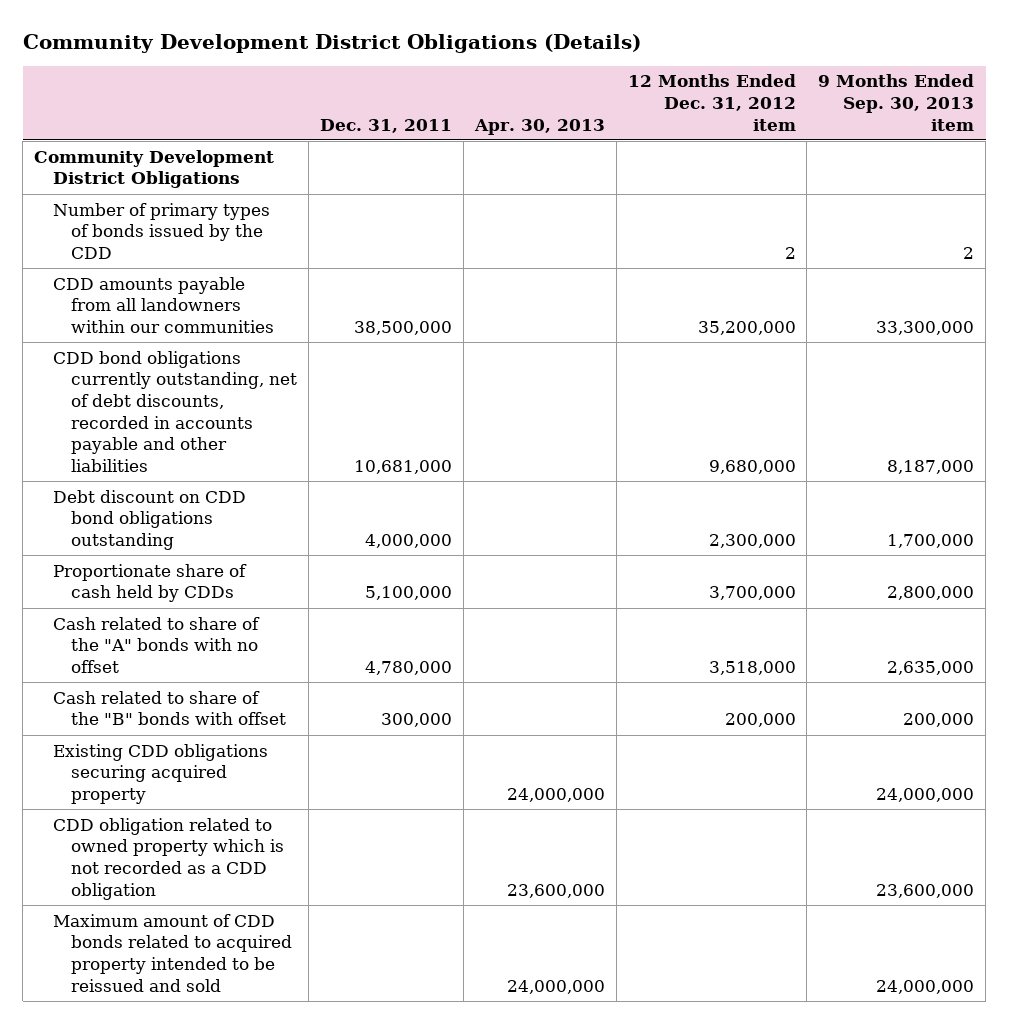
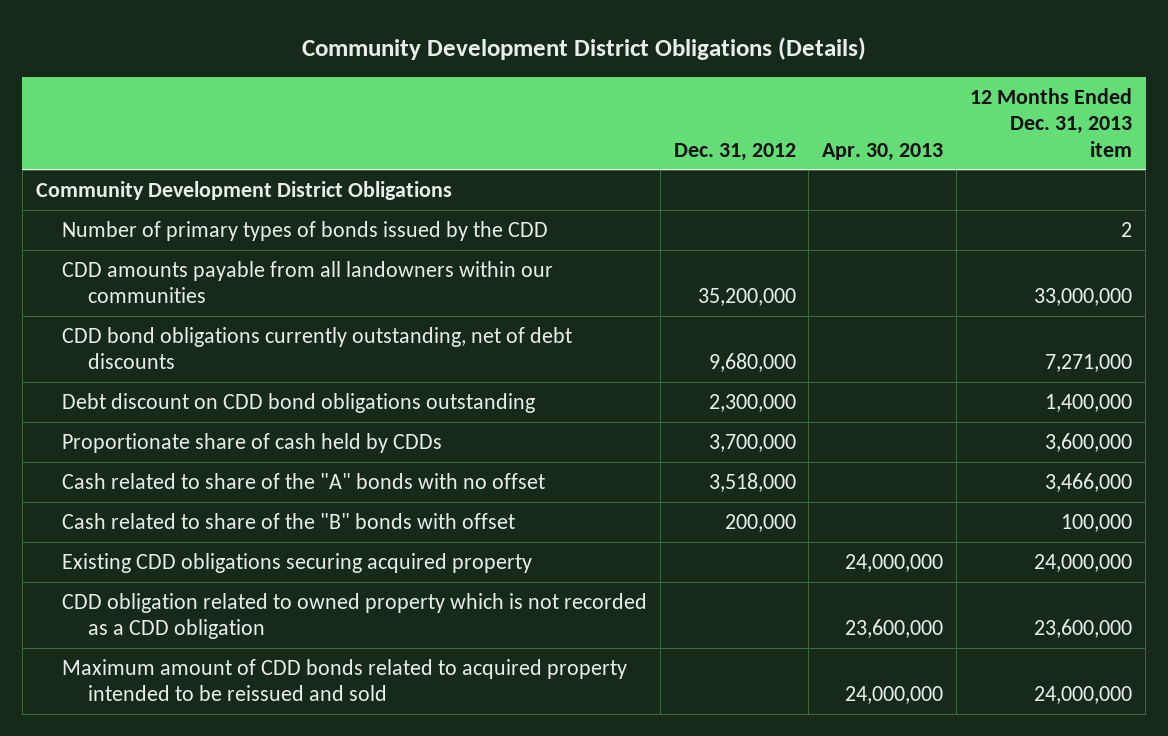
- | Dec. 31, 2011 | Apr. 30, 2013 | 12 Months Ended Dec. 31, 2012 item | 9 Months Ended Sep. 30, 2013 item
+ | Dec. 31, 2012 | Apr. 30, 2013 | 12 Months Ended Dec. 31, 2013 item
- CDD bond obligations currently outstanding, net of debt discounts, recorded in accounts payable and other liabilities | 10,681,000 | | 9,680,000 | 8,187,000
+ CDD bond obligations currently outstanding, net of debt discounts | 9,680,000 | | 7,271,000

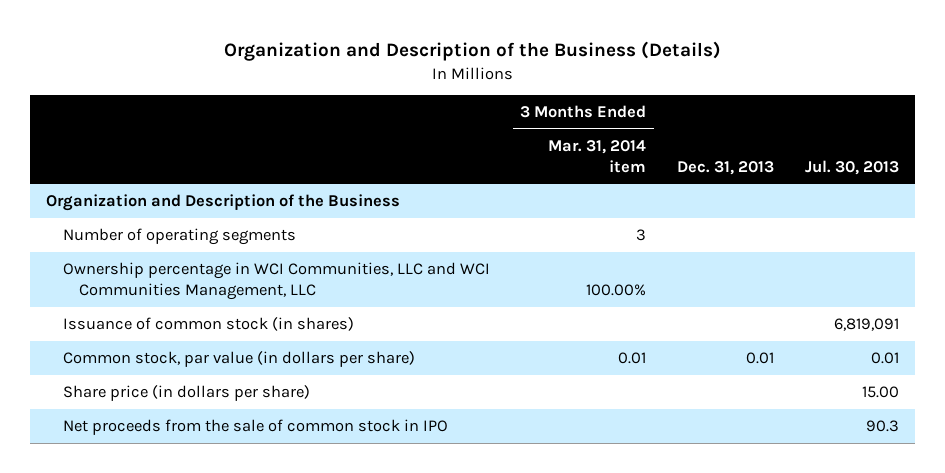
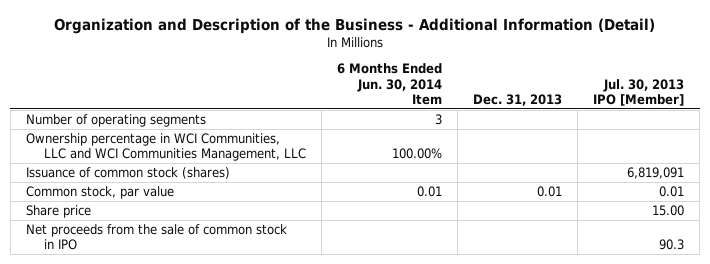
- Organization and Description of the Business (Details)
+ Organization and Description of the Business - Additional Information (Detail)
- | 3 Months Ended Mar. 31, 2014 item | Dec. 31, 2013 | Jul. 30, 2013
+ | 6 Months Ended Jun. 30, 2014 Item | Dec. 31, 2013 | Jul. 30, 2013 IPO [Member]
- Organization and Description of the Business
- Issuance of common stock (in shares) | | | 6,819,091
- Common stock, par value (in dollars per share) | 0.01 | 0.01 | 0.01
- Share price (in dollars per share) | | | 15.00
+ Issuance of common stock (shares) | | | 6,819,091
+ Common stock, par value | 0.01 | 0.01 | 0.01
+ Share price | | | 15.00

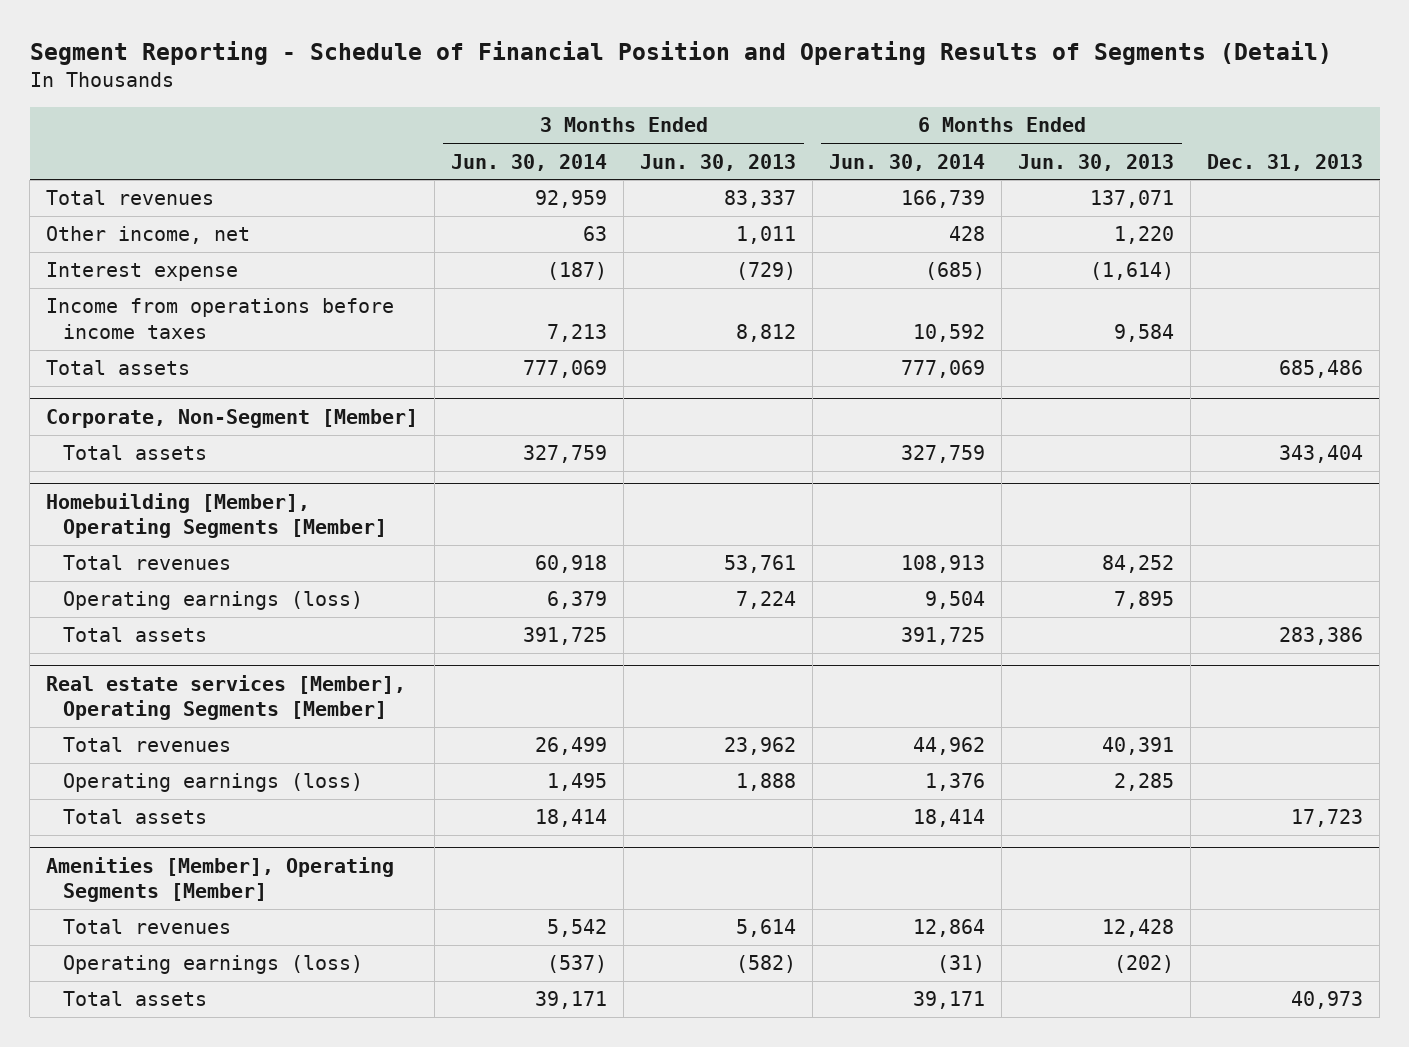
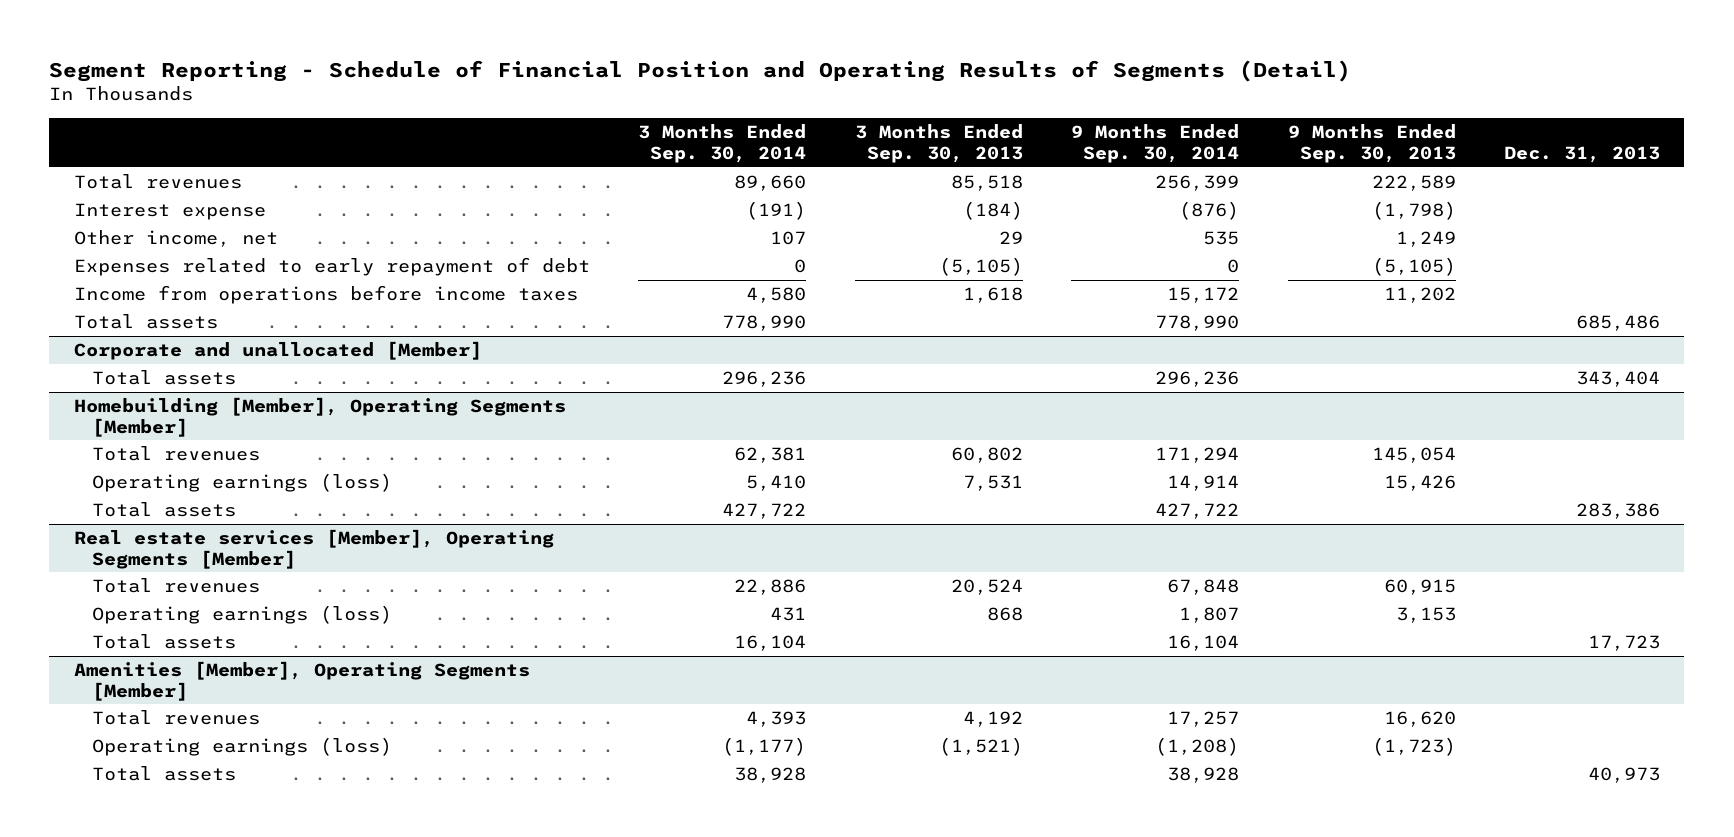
- | 3 Months Ended Jun. 30, 2014 | 3 Months Ended Jun. 30, 2013 | 6 Months Ended Jun. 30, 2014 | 6 Months Ended Jun. 30, 2013 | Dec. 31, 2013
+ | 3 Months Ended Sep. 30, 2014 | 3 Months Ended Sep. 30, 2013 | 9 Months Ended Sep. 30, 2014 | 9 Months Ended Sep. 30, 2013 | Dec. 31, 2013
moved down: Other income, net | 107 | 29 | 535 | 1,249 |
+ Expenses related to early repayment of debt | 0 | (5,105) | 0 | (5,105) |
- Corporate, Non-Segment [Member]
+ Corporate and unallocated [Member]

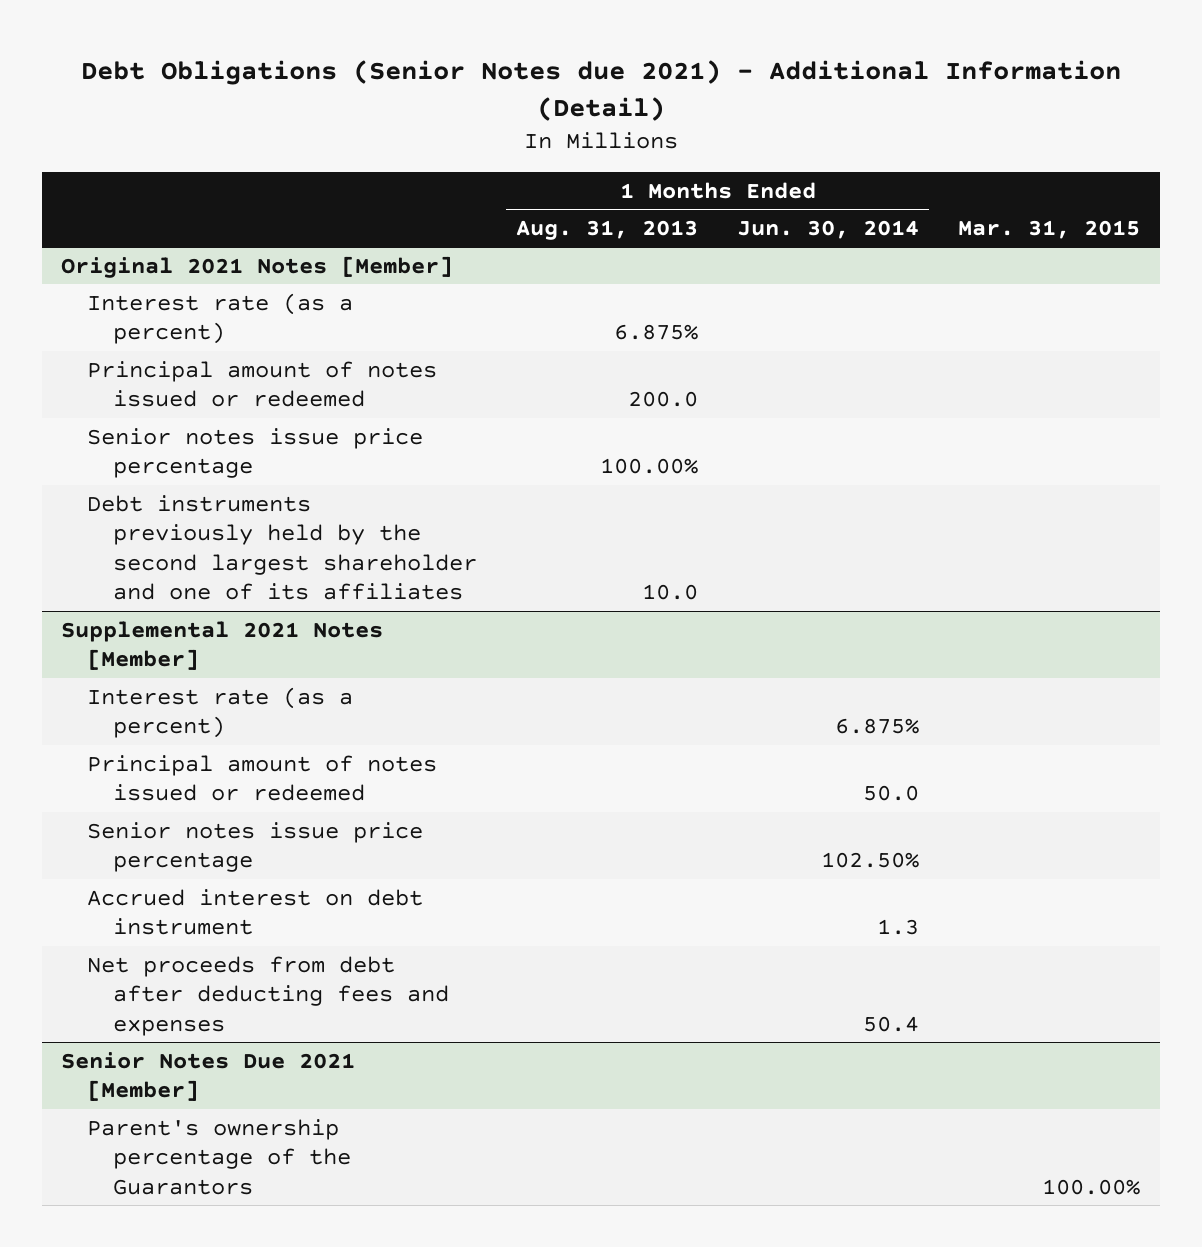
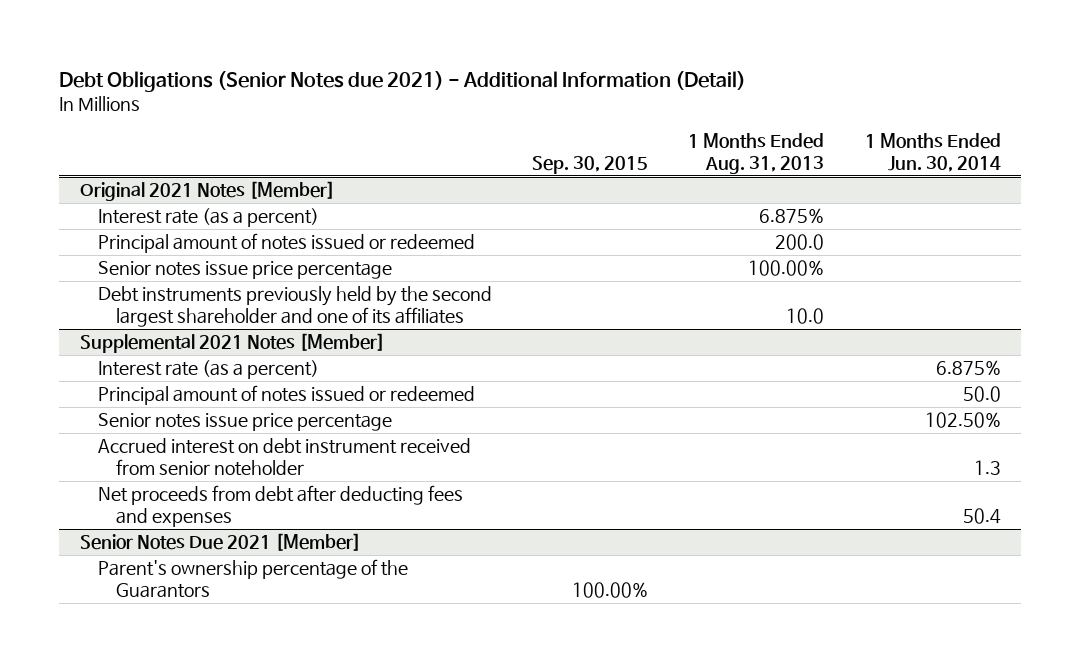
- | 1 Months Ended Aug. 31, 2013 | 1 Months Ended Jun. 30, 2014 | Mar. 31, 2015
+ | Sep. 30, 2015 | 1 Months Ended Aug. 31, 2013 | 1 Months Ended Jun. 30, 2014
@ Supplemental 2021 Notes [Member]
- Accrued interest on debt instrument | | 1.3 |
+ Accrued interest on debt instrument received from senior noteholder | | | 1.3

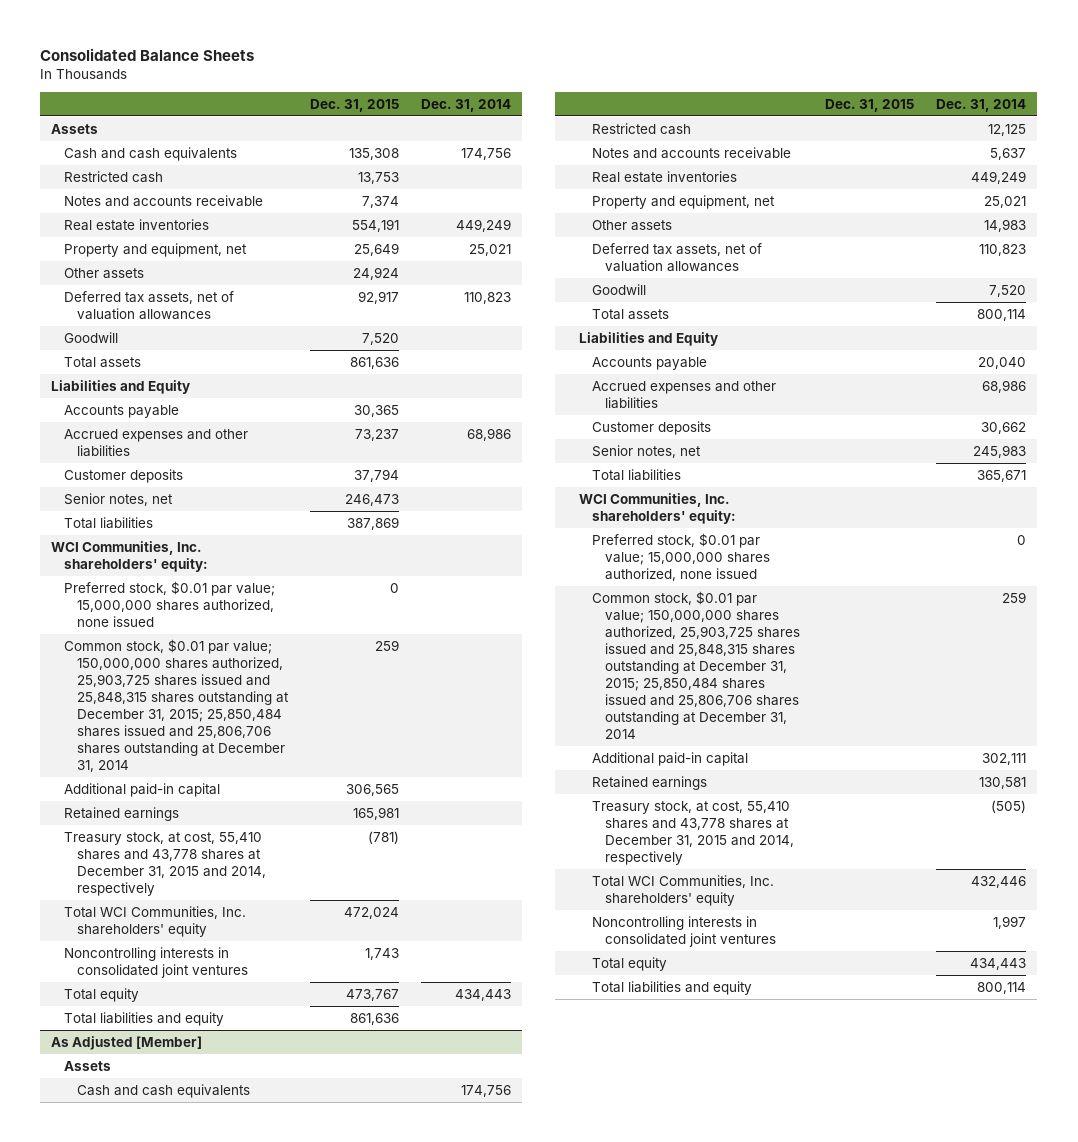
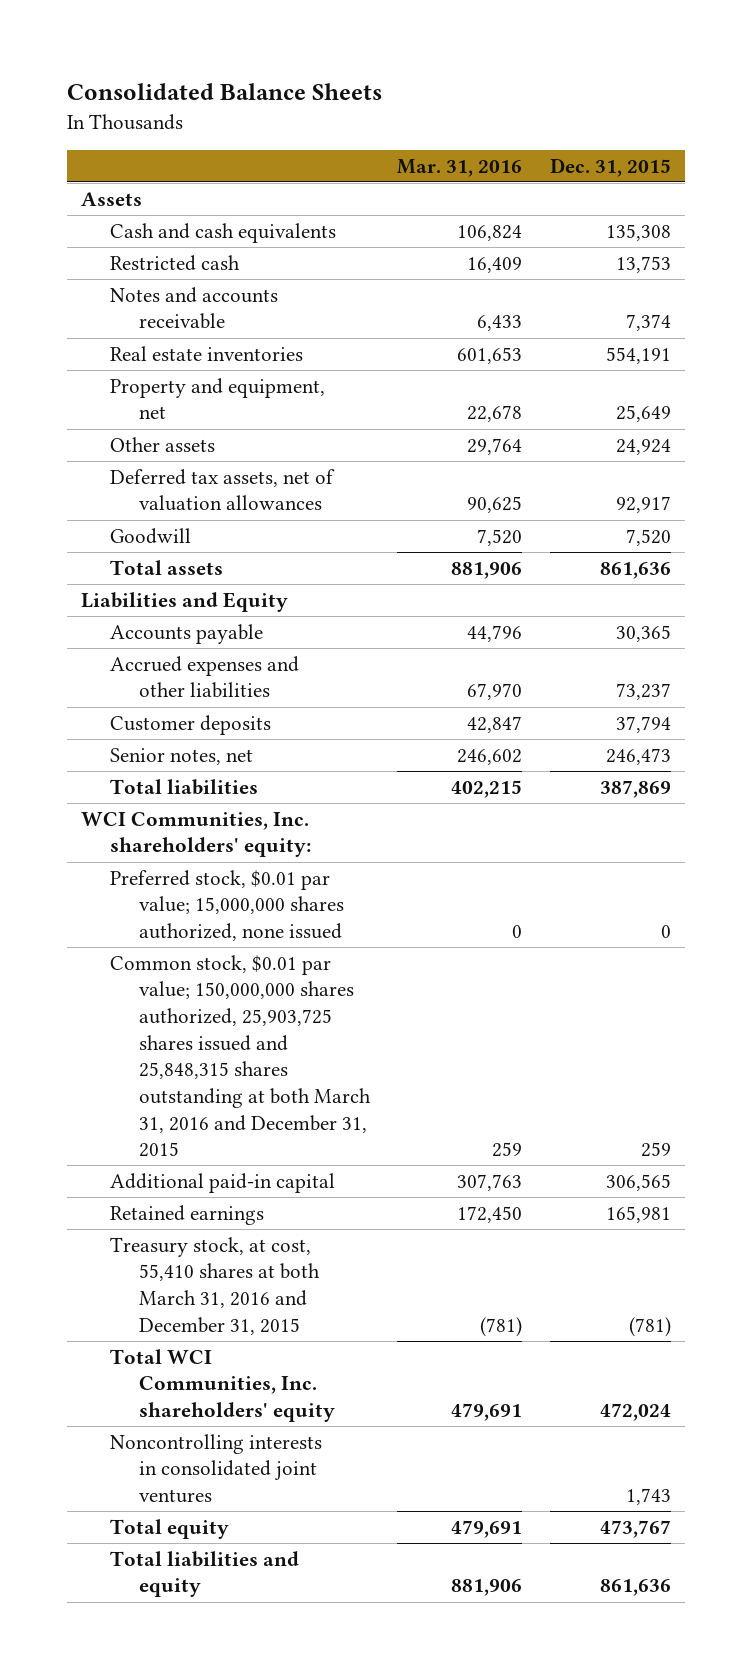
- | Dec. 31, 2015 | Dec. 31, 2014
+ | Mar. 31, 2016 | Dec. 31, 2015
- Common stock, $0.01 par value; 150,000,000 shares authorized, 25,903,725 shares issued and 25,848,315 shares outstanding at December 31, 2015; 25,850,484 shares issued and 25,806,706 shares outstanding at December 31, 2014 | 259 |
+ Common stock, $0.01 par value; 150,000,000 shares authorized, 25,903,725 shares issued and 25,848,315 shares outstanding at both March 31, 2016 and December 31, 2015 | 259 | 259
- Treasury stock, at cost, 55,410 shares and 43,778 shares at December 31, 2015 and 2014, respectively | (781) |
+ Treasury stock, at cost, 55,410 shares at both March 31, 2016 and December 31, 2015 | (781) | (781)
- As Adjusted [Member]
- Assets
- Cash and cash equivalents | | 174,756
- Restricted cash | | 12,125
- Notes and accounts receivable | | 5,637
- Real estate inventories | | 449,249
- Property and equipment, net | | 25,021
- Other assets | | 14,983
- Deferred tax assets, net of valuation allowances | | 110,823
- Goodwill | | 7,520
- Total assets | | 800,114
- Liabilities and Equity
- Accounts payable | | 20,040
- Accrued expenses and other liabilities | | 68,986
- Customer deposits | | 30,662
- Senior notes, net | | 245,983
- Total liabilities | | 365,671
- WCI Communities, Inc. shareholders' equity:
- Preferred stock, $0.01 par value; 15,000,000 shares authorized, none issued | | 0
- Common stock, $0.01 par value; 150,000,000 shares authorized, 25,903,725 shares issued and 25,848,315 shares outstanding at December 31, 2015; 25,850,484 shares issued and 25,806,706 shares outstanding at December 31, 2014 | | 259
- Additional paid-in capital | | 302,111
- Retained earnings | | 130,581
- Treasury stock, at cost, 55,410 shares and 43,778 shares at December 31, 2015 and 2014, respectively | | (505)
- Total WCI Communities, Inc. shareholders' equity | | 432,446
- Noncontrolling interests in consolidated joint ventures | | 1,997
- Total equity | | 434,443
- Total liabilities and equity | | 800,114

